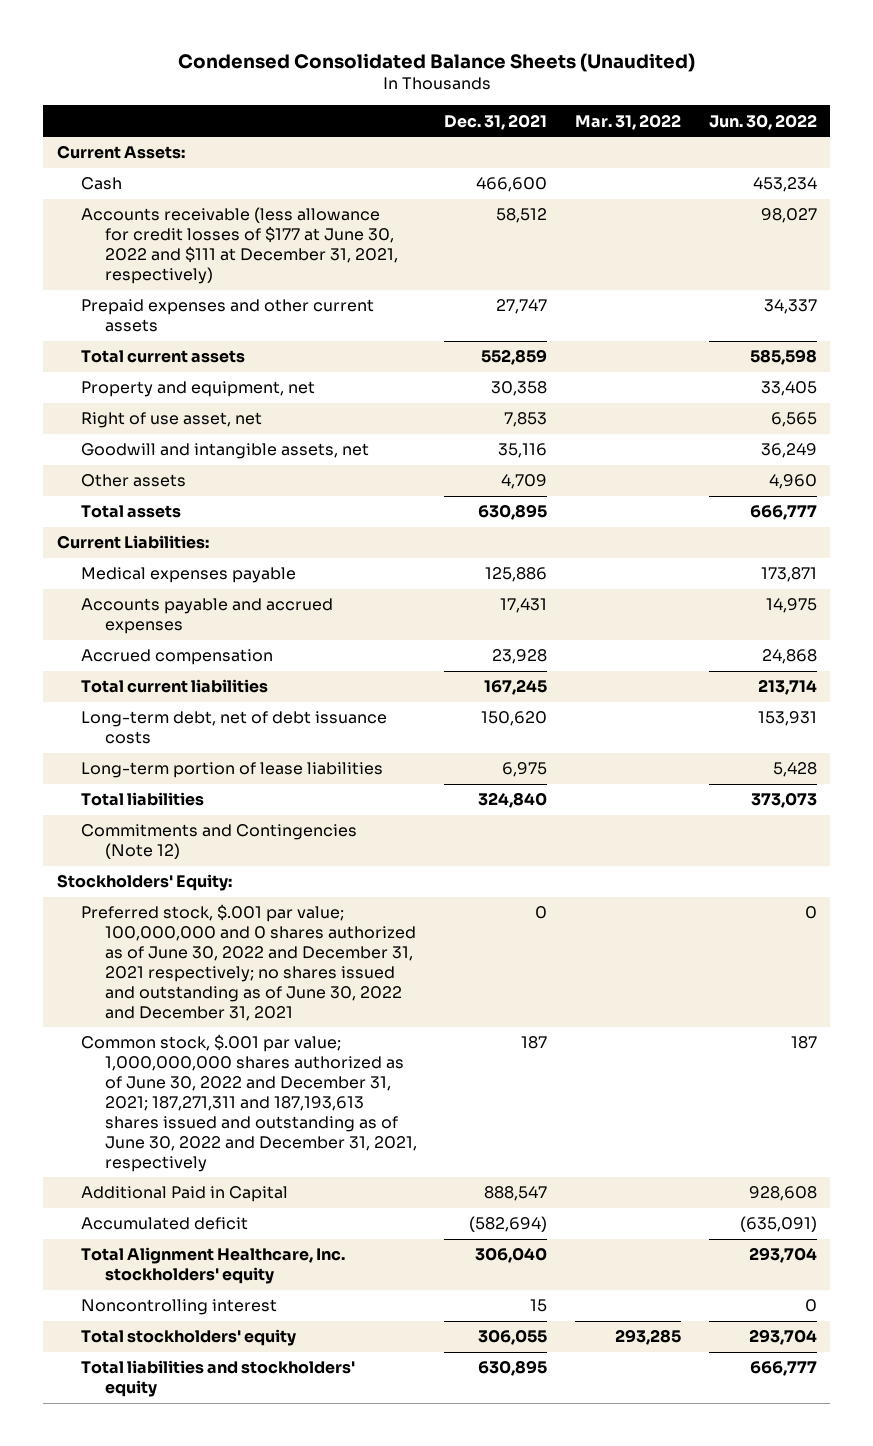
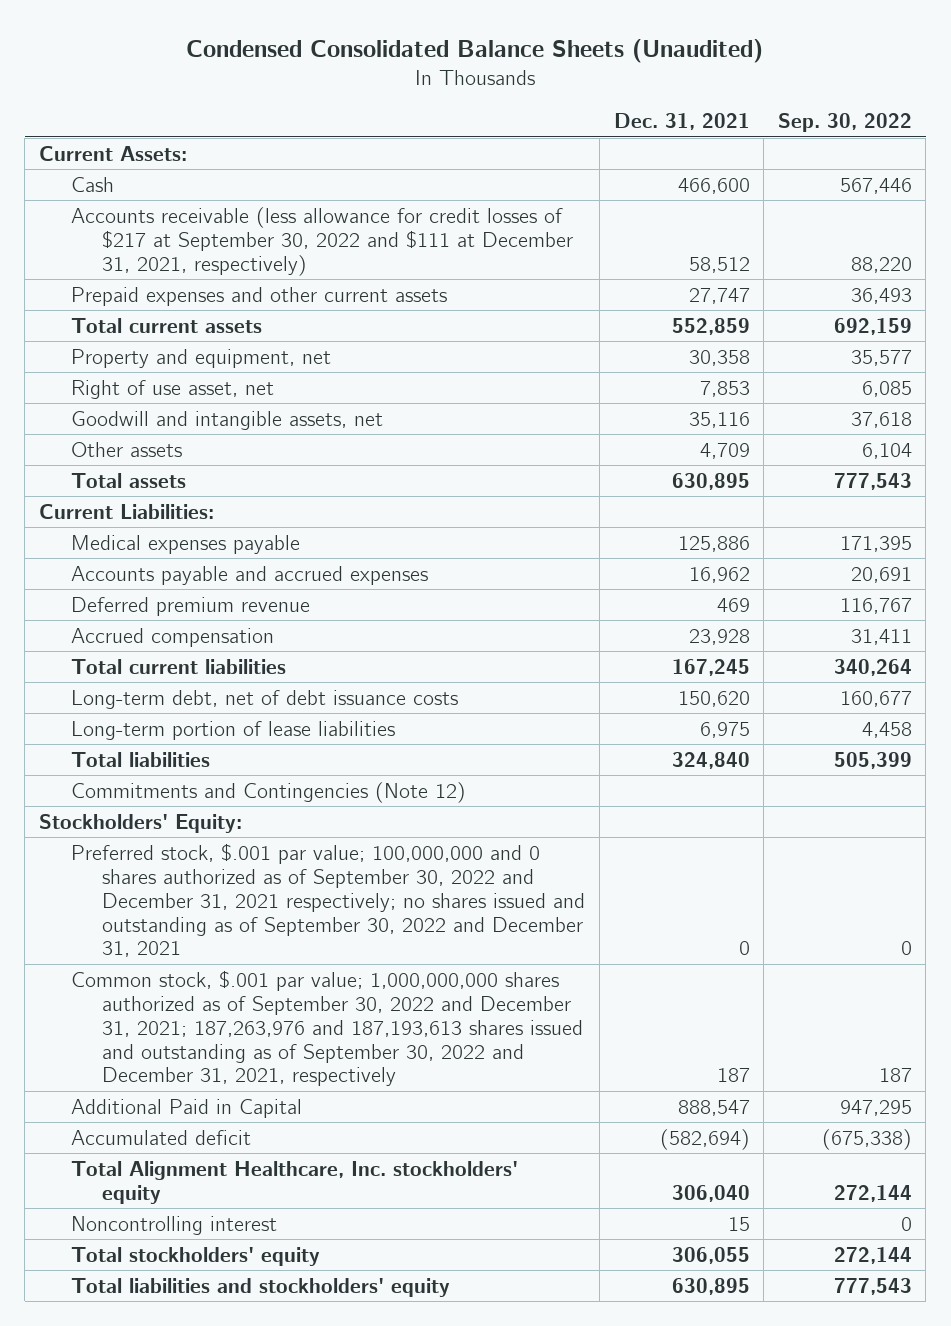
- | Dec. 31, 2021 | Mar. 31, 2022 | Jun. 30, 2022
+ | Dec. 31, 2021 | Sep. 30, 2022
- Accounts receivable (less allowance for credit losses of $177 at June 30, 2022 and $111 at December 31, 2021, respectively) | 58,512 | | 98,027
+ Accounts receivable (less allowance for credit losses of $217 at September 30, 2022 and $111 at December 31, 2021, respectively) | 58,512 | 88,220
- Accounts payable and accrued expenses | 17,431 | | 14,975
+ Accounts payable and accrued expenses | 16,962 | 20,691
+ Deferred premium revenue | 469 | 116,767
- Preferred stock, $.001 par value; 100,000,000 and 0 shares authorized as of June 30, 2022 and December 31, 2021 respectively; no shares issued and outstanding as of June 30, 2022 and December 31, 2021 | 0 | | 0
- Common stock, $.001 par value; 1,000,000,000 shares authorized as of June 30, 2022 and December 31, 2021; 187,271,311 and 187,193,613 shares issued and outstanding as of June 30, 2022 and December 31, 2021, respectively | 187 | | 187
+ Preferred stock, $.001 par value; 100,000,000 and 0 shares authorized as of September 30, 2022 and December 31, 2021 respectively; no shares issued and outstanding as of September 30, 2022 and December 31, 2021 | 0 | 0
+ Common stock, $.001 par value; 1,000,000,000 shares authorized as of September 30, 2022 and December 31, 2021; 187,263,976 and 187,193,613 shares issued and outstanding as of September 30, 2022 and December 31, 2021, respectively | 187 | 187

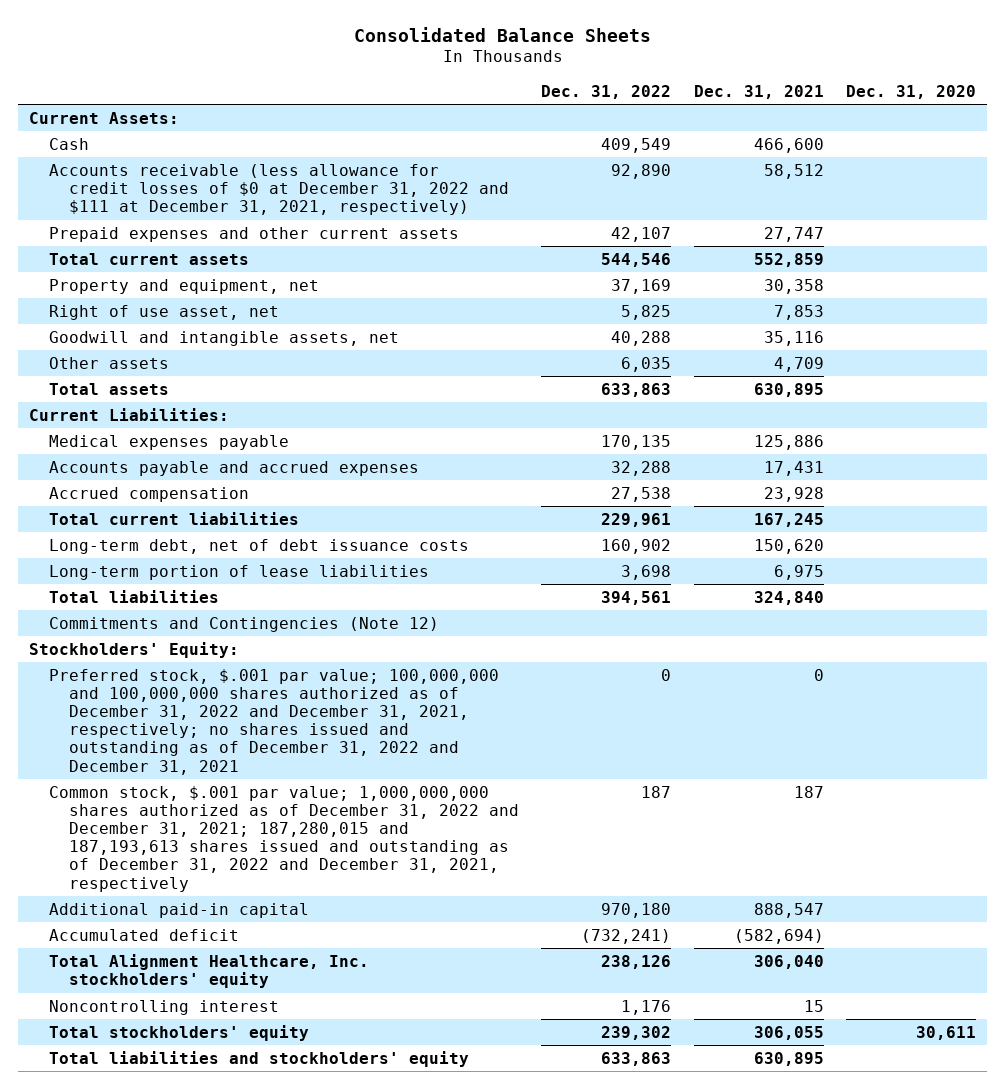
- Condensed Consolidated Balance Sheets (Unaudited)
+ Consolidated Balance Sheets
- | Dec. 31, 2021 | Sep. 30, 2022
+ | Dec. 31, 2022 | Dec. 31, 2021 | Dec. 31, 2020
- Accounts receivable (less allowance for credit losses of $217 at September 30, 2022 and $111 at December 31, 2021, respectively) | 58,512 | 88,220
+ Accounts receivable (less allowance for credit losses of $0 at December 31, 2022 and $111 at December 31, 2021, respectively) | 92,890 | 58,512 |
- Accounts payable and accrued expenses | 16,962 | 20,691
- Deferred premium revenue | 469 | 116,767
+ Accounts payable and accrued expenses | 32,288 | 17,431 |
- Preferred stock, $.001 par value; 100,000,000 and 0 shares authorized as of September 30, 2022 and December 31, 2021 respectively; no shares issued and outstanding as of September 30, 2022 and December 31, 2021 | 0 | 0
- Common stock, $.001 par value; 1,000,000,000 shares authorized as of September 30, 2022 and December 31, 2021; 187,263,976 and 187,193,613 shares issued and outstanding as of September 30, 2022 and December 31, 2021, respectively | 187 | 187
- Additional Paid in Capital | 888,547 | 947,295
+ Preferred stock, $.001 par value; 100,000,000 and 100,000,000 shares authorized as of December 31, 2022 and December 31, 2021, respectively; no shares issued and outstanding as of December 31, 2022 and December 31, 2021 | 0 | 0 |
+ Common stock, $.001 par value; 1,000,000,000 shares authorized as of December 31, 2022 and December 31, 2021; 187,280,015 and 187,193,613 shares issued and outstanding as of December 31, 2022 and December 31, 2021, respectively | 187 | 187 |
+ Additional paid-in capital | 970,180 | 888,547 |

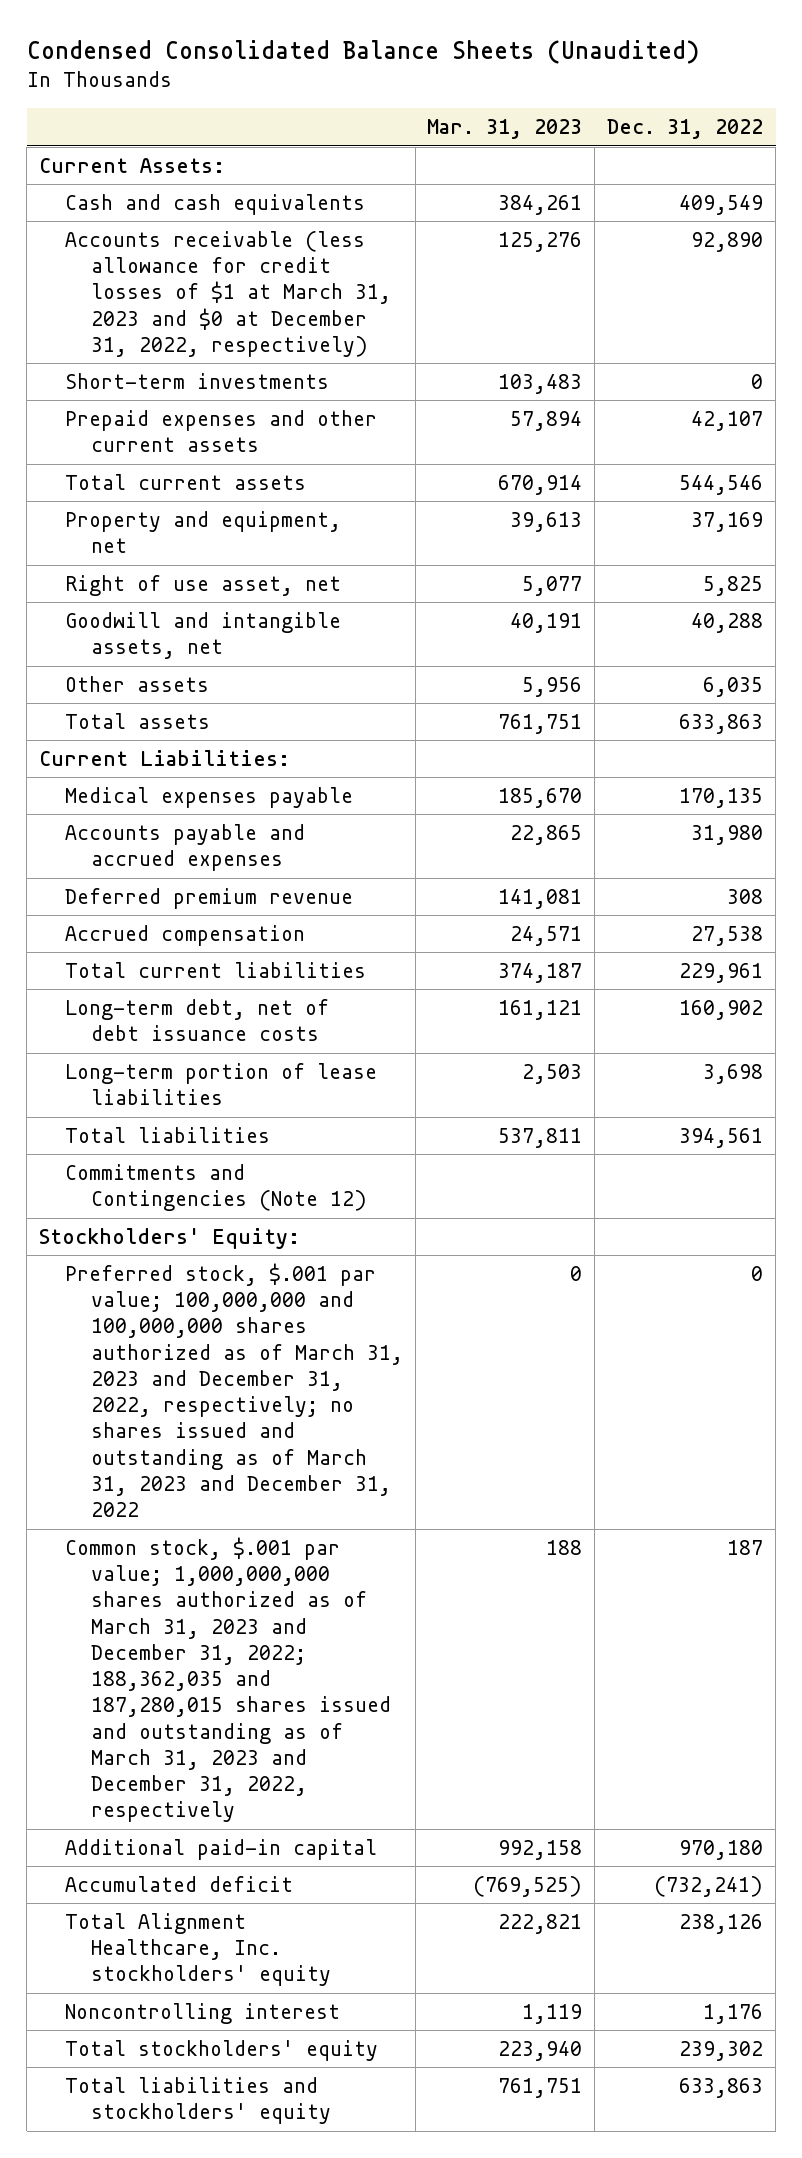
- Consolidated Balance Sheets
+ Condensed Consolidated Balance Sheets (Unaudited)
- | Dec. 31, 2022 | Dec. 31, 2021 | Dec. 31, 2020
+ | Mar. 31, 2023 | Dec. 31, 2022
- Cash | 409,549 | 466,600 |
- Accounts receivable (less allowance for credit losses of $0 at December 31, 2022 and $111 at December 31, 2021, respectively) | 92,890 | 58,512 |
+ Cash and cash equivalents | 384,261 | 409,549
+ Accounts receivable (less allowance for credit losses of $1 at March 31, 2023 and $0 at December 31, 2022, respectively) | 125,276 | 92,890
+ Short-term investments | 103,483 | 0
- Accounts payable and accrued expenses | 32,288 | 17,431 |
+ Accounts payable and accrued expenses | 22,865 | 31,980
+ Deferred premium revenue | 141,081 | 308
- Preferred stock, $.001 par value; 100,000,000 and 100,000,000 shares authorized as of December 31, 2022 and December 31, 2021, respectively; no shares issued and outstanding as of December 31, 2022 and December 31, 2021 | 0 | 0 |
- Common stock, $.001 par value; 1,000,000,000 shares authorized as of December 31, 2022 and December 31, 2021; 187,280,015 and 187,193,613 shares issued and outstanding as of December 31, 2022 and December 31, 2021, respectively | 187 | 187 |
+ Preferred stock, $.001 par value; 100,000,000 and 100,000,000 shares authorized as of March 31, 2023 and December 31, 2022, respectively; no shares issued and outstanding as of March 31, 2023 and December 31, 2022 | 0 | 0
+ Common stock, $.001 par value; 1,000,000,000 shares authorized as of March 31, 2023 and December 31, 2022; 188,362,035 and 187,280,015 shares issued and outstanding as of March 31, 2023 and December 31, 2022, respectively | 188 | 187

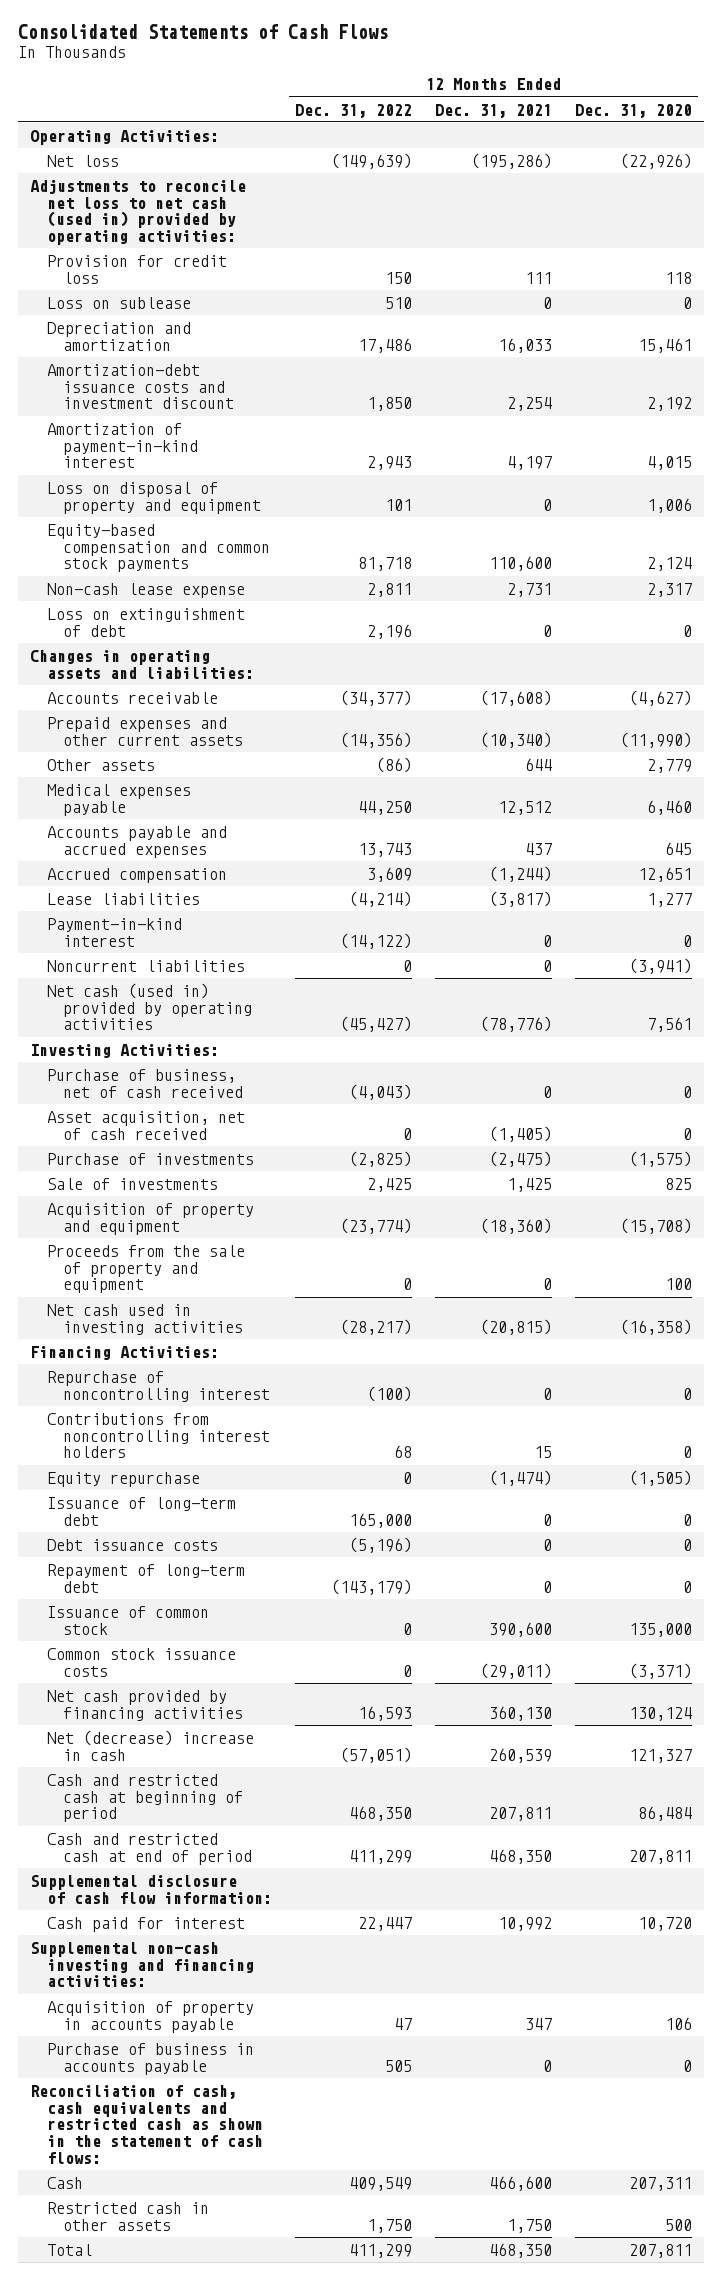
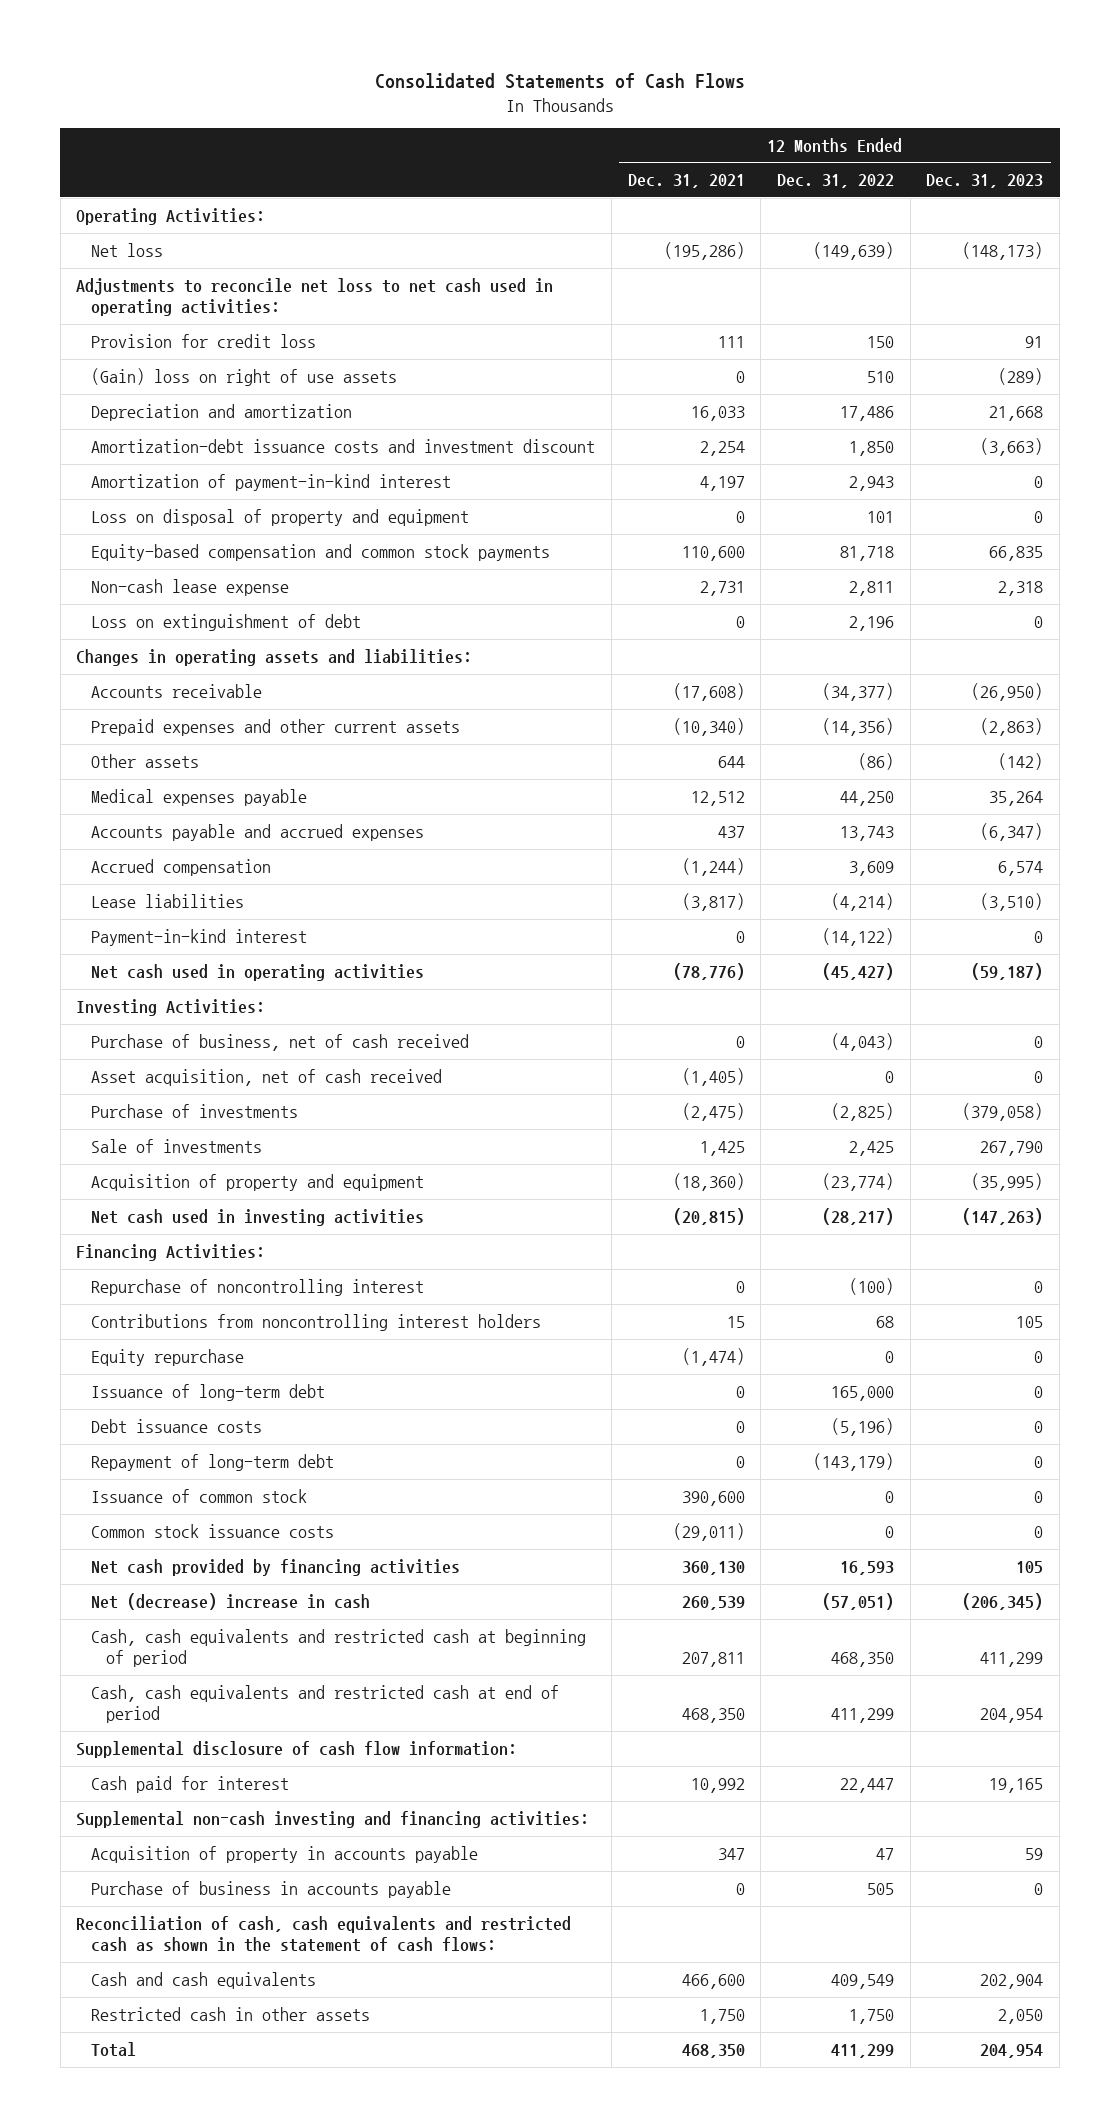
- | 12 Months Ended Dec. 31, 2022 | 12 Months Ended Dec. 31, 2021 | 12 Months Ended Dec. 31, 2020
+ | 12 Months Ended Dec. 31, 2021 | 12 Months Ended Dec. 31, 2022 | 12 Months Ended Dec. 31, 2023
- Adjustments to reconcile net loss to net cash (used in) provided by operating activities:
+ Adjustments to reconcile net loss to net cash used in operating activities:
- Loss on sublease | 510 | 0 | 0
+ (Gain) loss on right of use assets | 0 | 510 | (289)
- Noncurrent liabilities | 0 | 0 | (3,941)
- Net cash (used in) provided by operating activities | (45,427) | (78,776) | 7,561
+ Net cash used in operating activities | (78,776) | (45,427) | (59,187)
- Proceeds from the sale of property and equipment | 0 | 0 | 100
- Cash and restricted cash at beginning of period | 468,350 | 207,811 | 86,484
- Cash and restricted cash at end of period | 411,299 | 468,350 | 207,811
+ Cash, cash equivalents and restricted cash at beginning of period | 207,811 | 468,350 | 411,299
+ Cash, cash equivalents and restricted cash at end of period | 468,350 | 411,299 | 204,954
- Cash | 409,549 | 466,600 | 207,311
+ Cash and cash equivalents | 466,600 | 409,549 | 202,904

